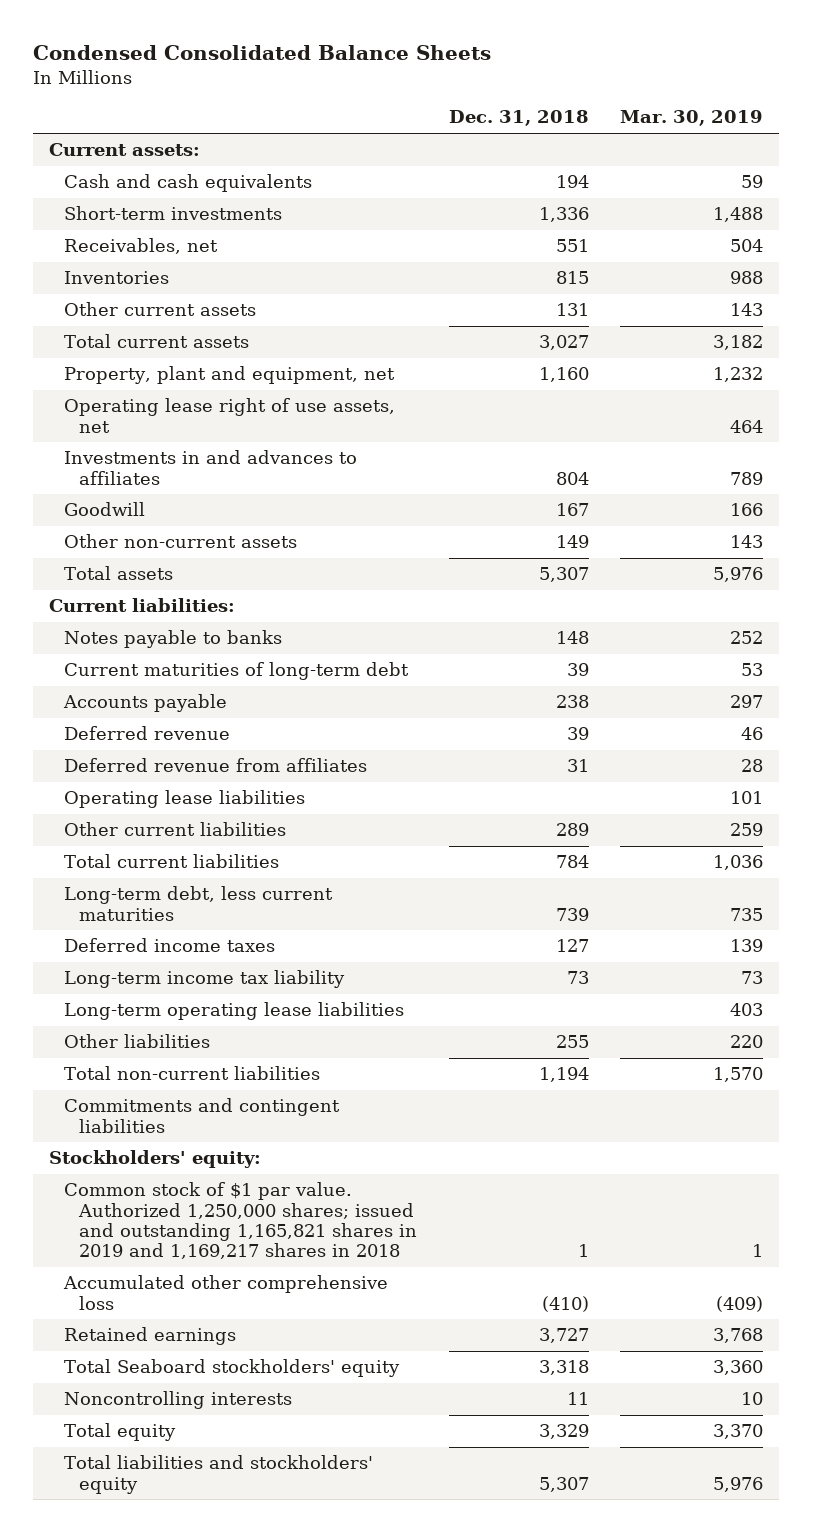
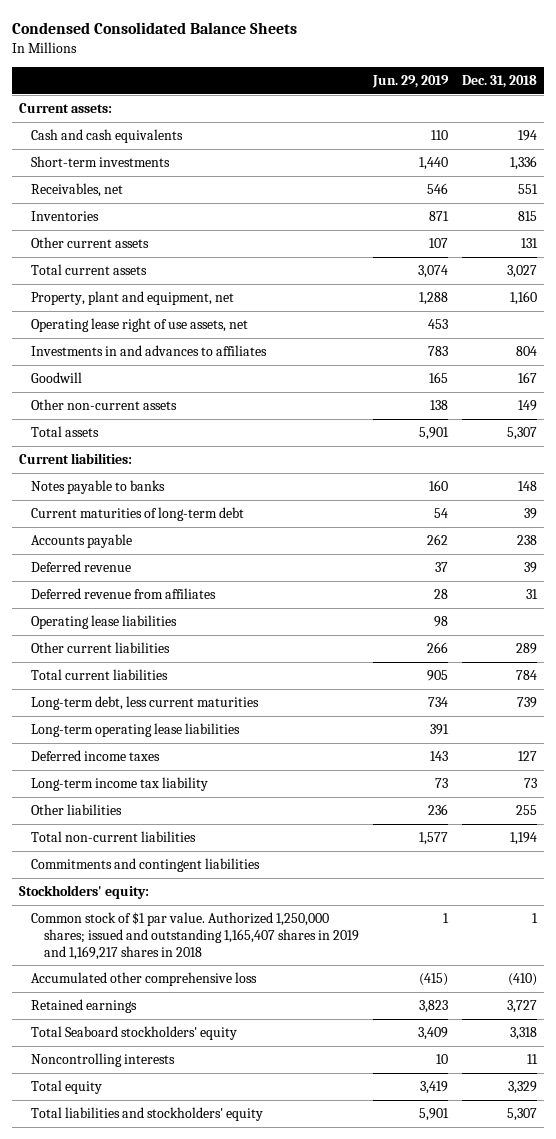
- | Dec. 31, 2018 | Mar. 30, 2019
+ | Jun. 29, 2019 | Dec. 31, 2018
moved up: Long-term operating lease liabilities | 391 |
- Common stock of $1 par value. Authorized 1,250,000 shares; issued and outstanding 1,165,821 shares in 2019 and 1,169,217 shares in 2018 | 1 | 1
+ Common stock of $1 par value. Authorized 1,250,000 shares; issued and outstanding 1,165,407 shares in 2019 and 1,169,217 shares in 2018 | 1 | 1

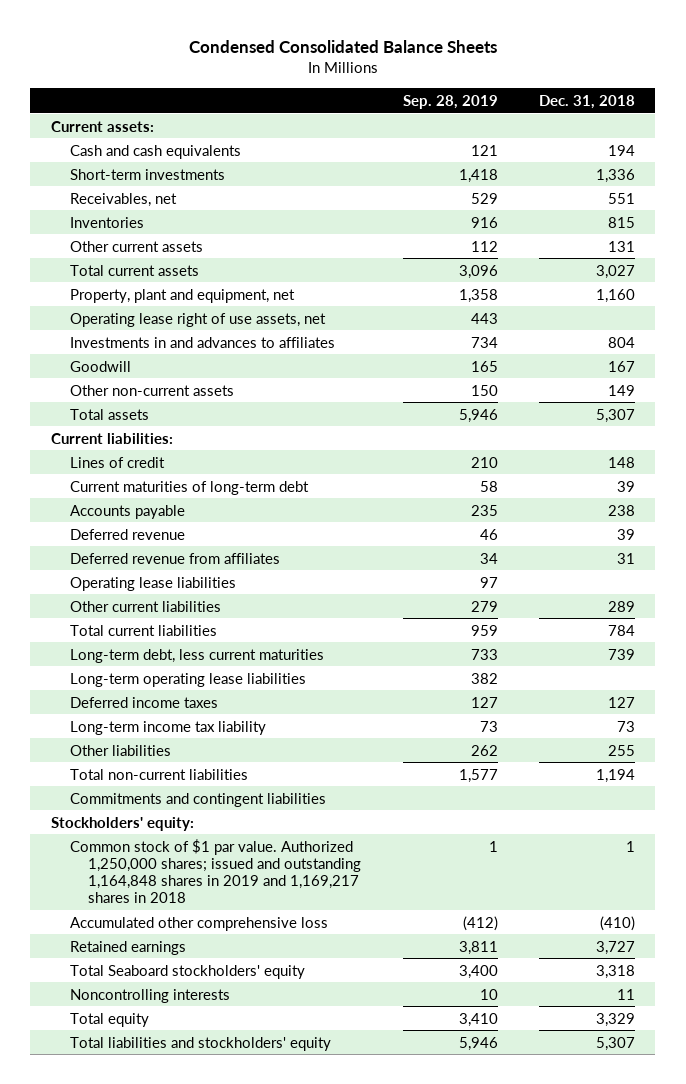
- | Jun. 29, 2019 | Dec. 31, 2018
+ | Sep. 28, 2019 | Dec. 31, 2018
- Notes payable to banks | 160 | 148
+ Lines of credit | 210 | 148
- Common stock of $1 par value. Authorized 1,250,000 shares; issued and outstanding 1,165,407 shares in 2019 and 1,169,217 shares in 2018 | 1 | 1
+ Common stock of $1 par value. Authorized 1,250,000 shares; issued and outstanding 1,164,848 shares in 2019 and 1,169,217 shares in 2018 | 1 | 1

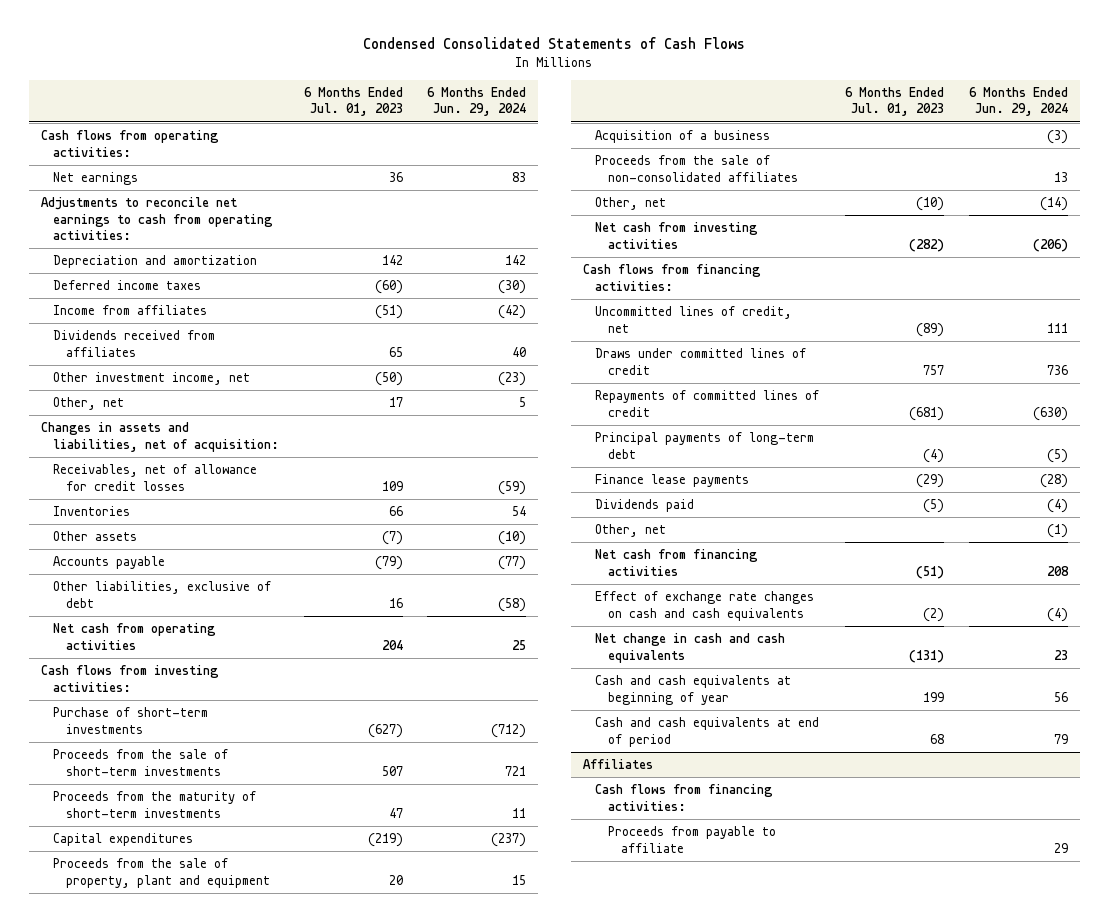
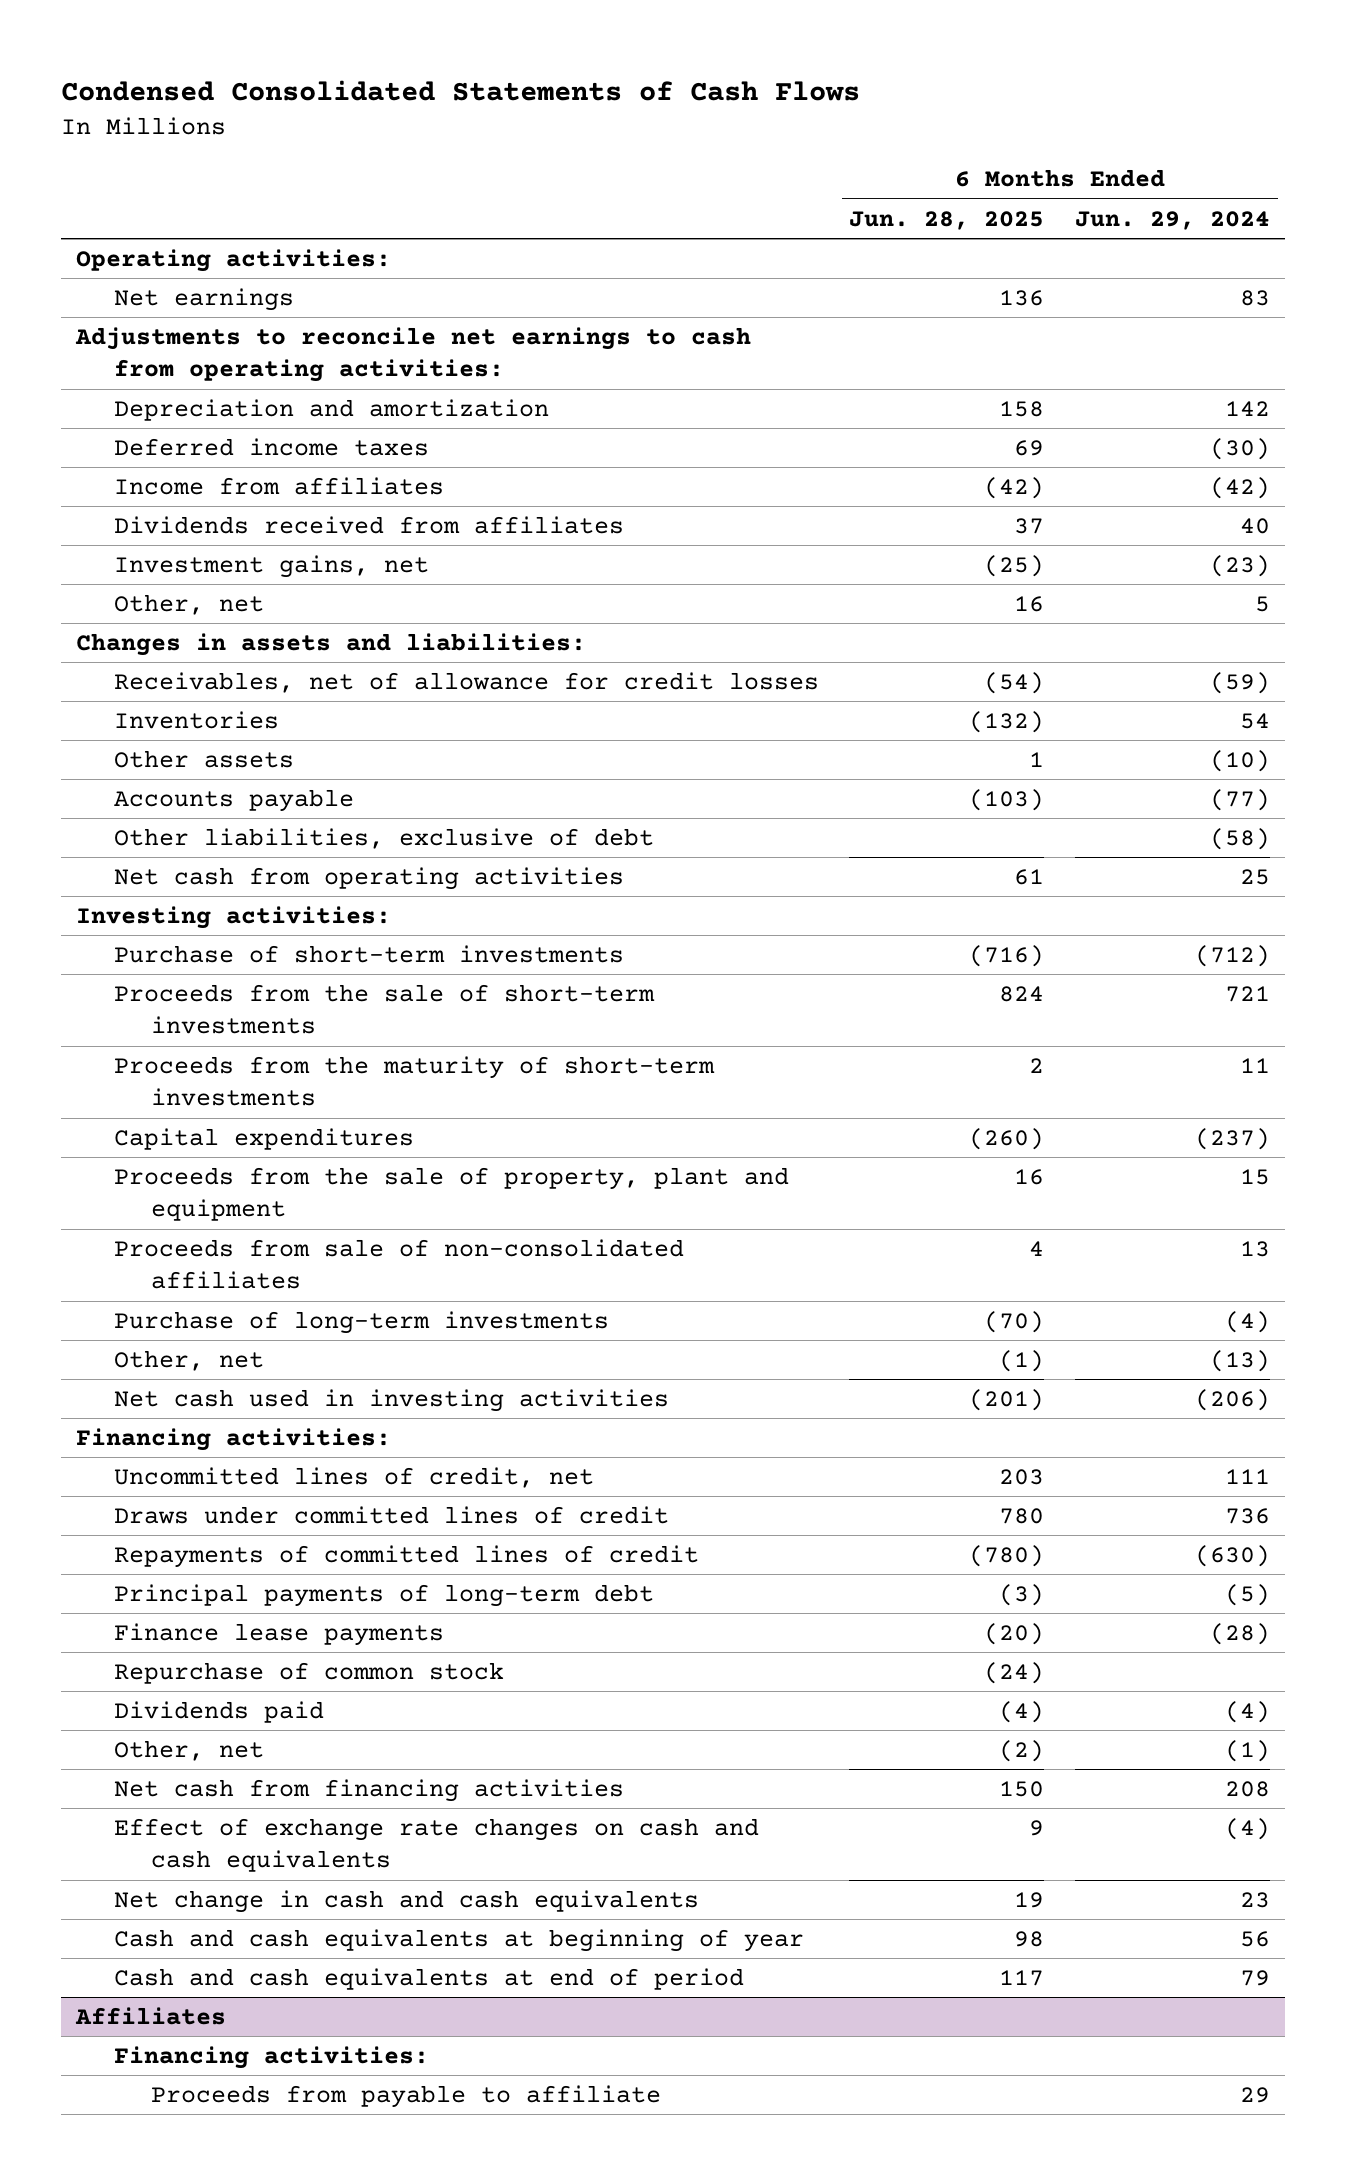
- | 6 Months Ended Jul. 01, 2023 | 6 Months Ended Jun. 29, 2024
+ | 6 Months Ended Jun. 28, 2025 | 6 Months Ended Jun. 29, 2024
- Cash flows from operating activities:
+ Operating activities:
- Other investment income, net | (50) | (23)
+ Investment gains, net | (25) | (23)
- Changes in assets and liabilities, net of acquisition:
+ Changes in assets and liabilities:
- Cash flows from investing activities:
+ Investing activities:
- Acquisition of a business | | (3)
- Proceeds from the sale of non-consolidated affiliates | | 13
- Other, net | (10) | (14)
- Net cash from investing activities | (282) | (206)
- Cash flows from financing activities:
+ Proceeds from sale of non-consolidated affiliates | 4 | 13
+ Purchase of long-term investments | (70) | (4)
+ Other, net | (1) | (13)
+ Net cash used in investing activities | (201) | (206)
+ Financing activities:
+ Repurchase of common stock | (24) |
@ Affiliates
- Cash flows from financing activities:
+ Financing activities:

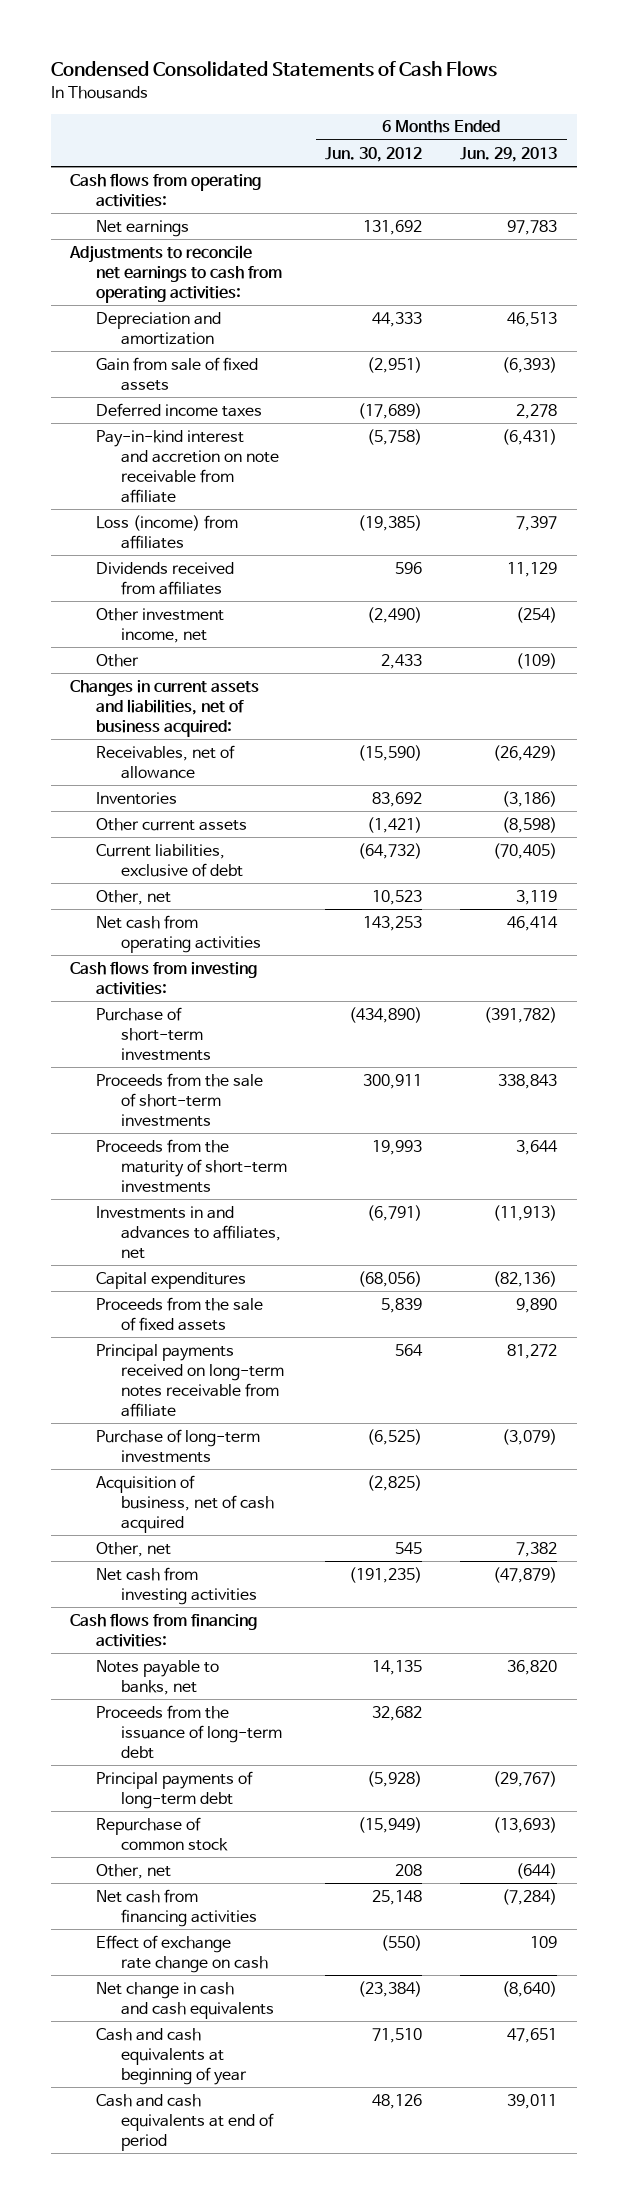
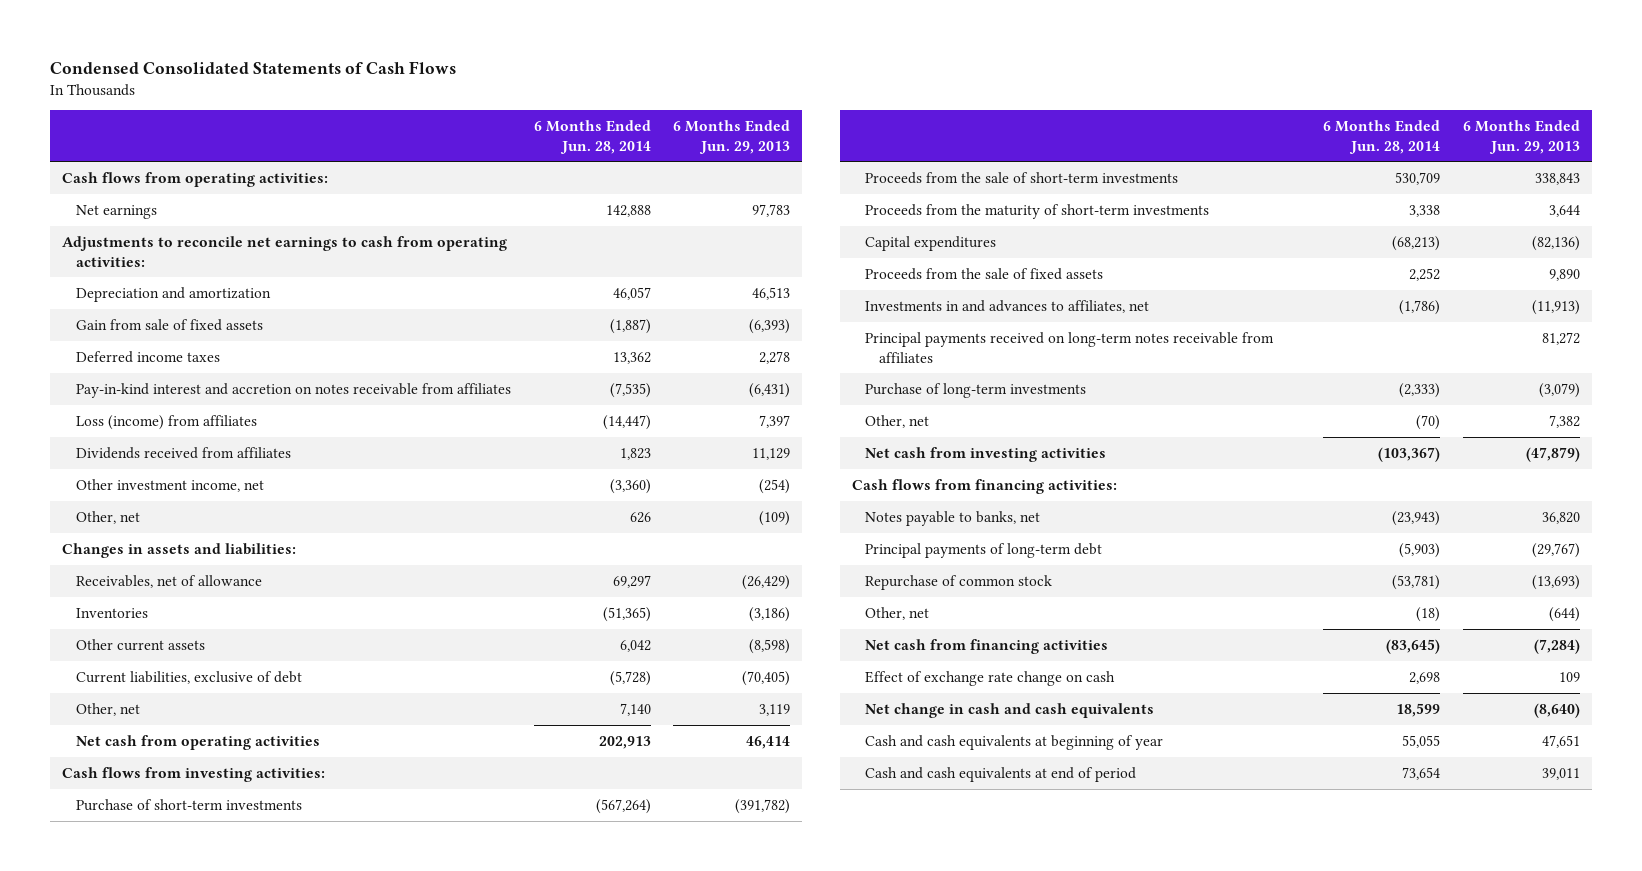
- | 6 Months Ended Jun. 30, 2012 | 6 Months Ended Jun. 29, 2013
+ | 6 Months Ended Jun. 28, 2014 | 6 Months Ended Jun. 29, 2013
- Pay-in-kind interest and accretion on note receivable from affiliate | (5,758) | (6,431)
+ Pay-in-kind interest and accretion on notes receivable from affiliates | (7,535) | (6,431)
- Other | 2,433 | (109)
- Changes in current assets and liabilities, net of business acquired:
+ Other, net | 626 | (109)
+ Changes in assets and liabilities:
- Principal payments received on long-term notes receivable from affiliate | 564 | 81,272
moved down: Investments in and advances to affiliates, net | (1,786) | (11,913)
+ Principal payments received on long-term notes receivable from affiliates | | 81,272
- Acquisition of business, net of cash acquired | (2,825) |
- Proceeds from the issuance of long-term debt | 32,682 |

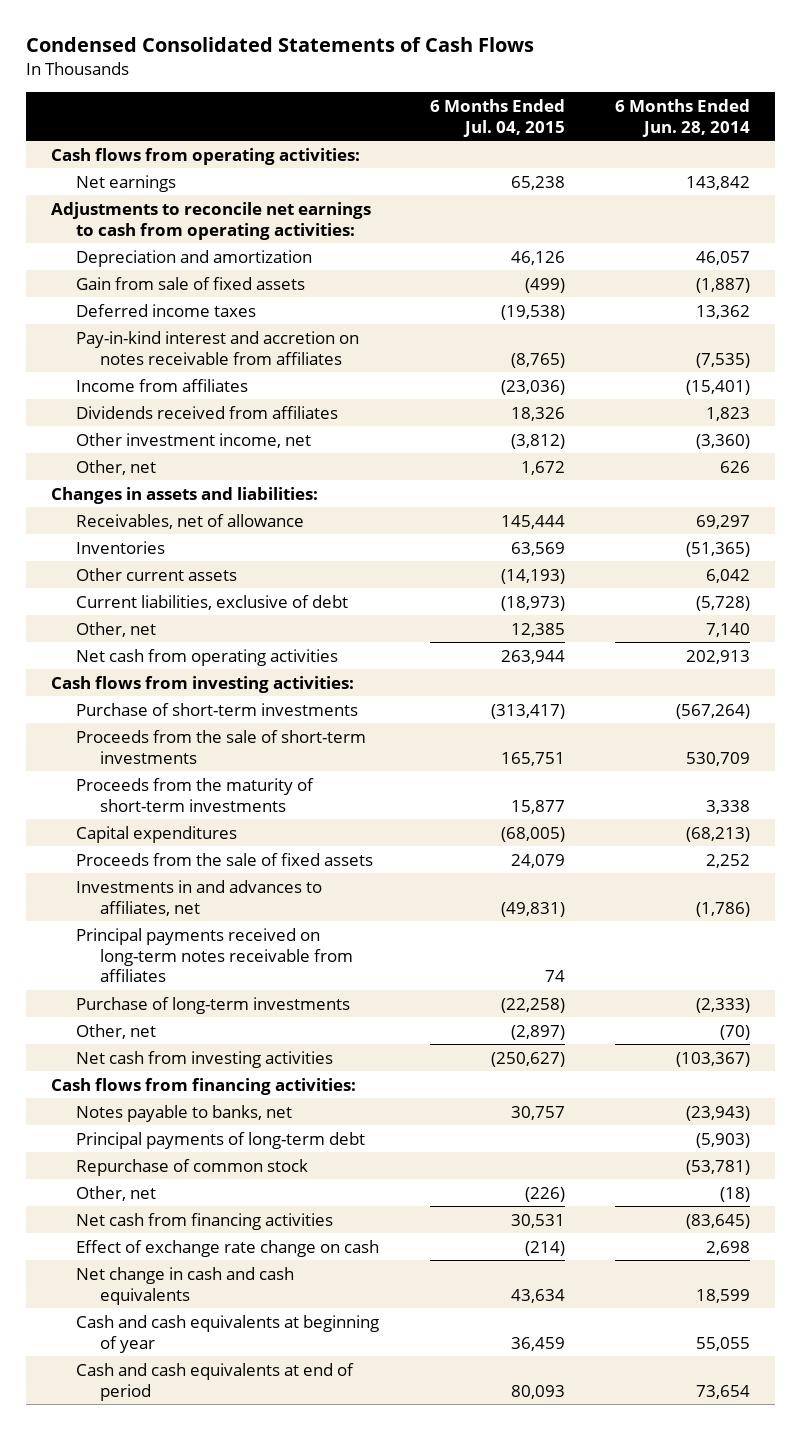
- | 6 Months Ended Jun. 28, 2014 | 6 Months Ended Jun. 29, 2013
+ | 6 Months Ended Jul. 04, 2015 | 6 Months Ended Jun. 28, 2014
- Net earnings | 142,888 | 97,783
+ Net earnings | 65,238 | 143,842
- Loss (income) from affiliates | (14,447) | 7,397
+ Income from affiliates | (23,036) | (15,401)

